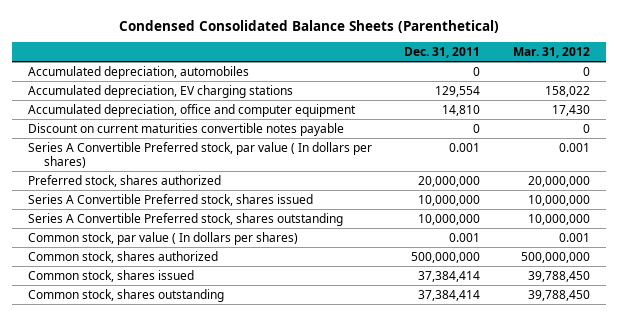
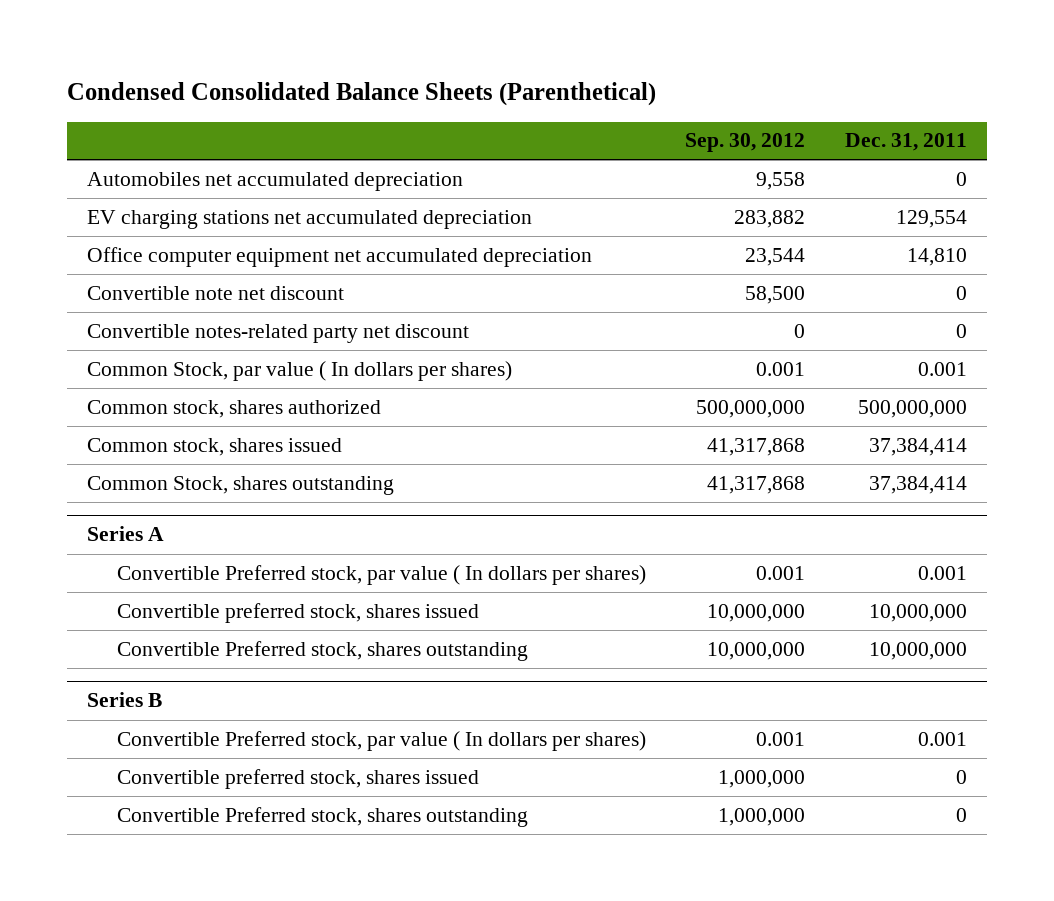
- | Dec. 31, 2011 | Mar. 31, 2012
+ | Sep. 30, 2012 | Dec. 31, 2011
- Accumulated depreciation, automobiles | 0 | 0
- Accumulated depreciation, EV charging stations | 129,554 | 158,022
- Accumulated depreciation, office and computer equipment | 14,810 | 17,430
- Discount on current maturities convertible notes payable | 0 | 0
- Series A Convertible Preferred stock, par value ( In dollars per shares) | 0.001 | 0.001
- Preferred stock, shares authorized | 20,000,000 | 20,000,000
- Series A Convertible Preferred stock, shares issued | 10,000,000 | 10,000,000
- Series A Convertible Preferred stock, shares outstanding | 10,000,000 | 10,000,000
- Common stock, par value ( In dollars per shares) | 0.001 | 0.001
+ Automobiles net accumulated depreciation | 9,558 | 0
+ EV charging stations net accumulated depreciation | 283,882 | 129,554
+ Office computer equipment net accumulated depreciation | 23,544 | 14,810
+ Convertible note net discount | 58,500 | 0
+ Convertible notes-related party net discount | 0 | 0
+ Common Stock, par value ( In dollars per shares) | 0.001 | 0.001
- Common stock, shares outstanding | 37,384,414 | 39,788,450
+ Common Stock, shares outstanding | 41,317,868 | 37,384,414
+ Series A
+ Convertible Preferred stock, par value ( In dollars per shares) | 0.001 | 0.001
+ Convertible preferred stock, shares issued | 10,000,000 | 10,000,000
+ Convertible Preferred stock, shares outstanding | 10,000,000 | 10,000,000
+ Series B
+ Convertible Preferred stock, par value ( In dollars per shares) | 0.001 | 0.001
+ Convertible preferred stock, shares issued | 1,000,000 | 0
+ Convertible Preferred stock, shares outstanding | 1,000,000 | 0

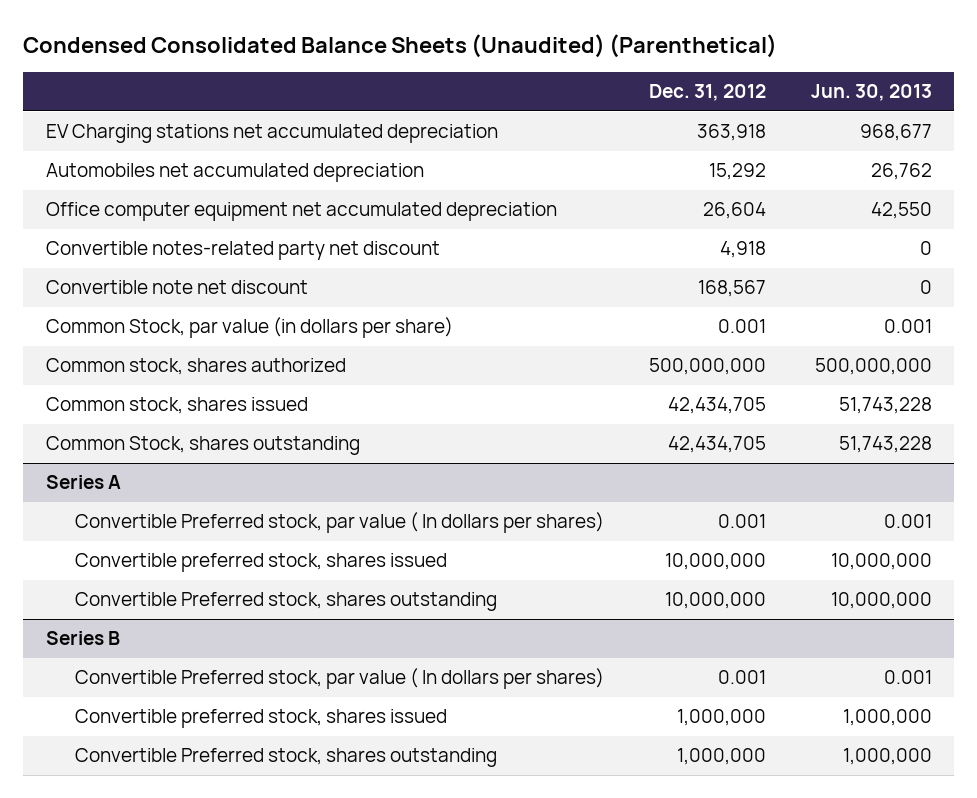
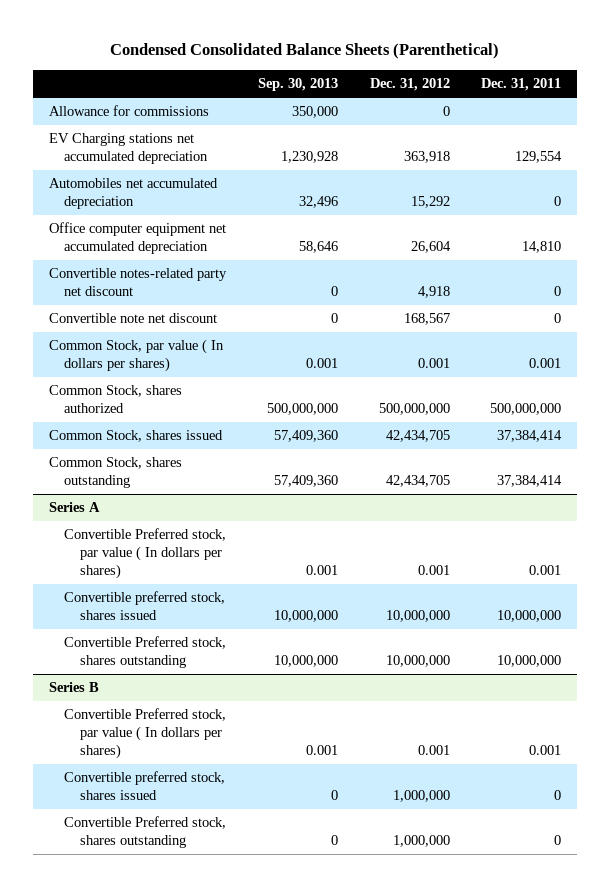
- Condensed Consolidated Balance Sheets (Unaudited) (Parenthetical)
+ Condensed Consolidated Balance Sheets (Parenthetical)
- | Dec. 31, 2012 | Jun. 30, 2013
+ | Sep. 30, 2013 | Dec. 31, 2012 | Dec. 31, 2011
+ Allowance for commissions | 350,000 | 0 |
- Common Stock, par value (in dollars per share) | 0.001 | 0.001
- Common stock, shares authorized | 500,000,000 | 500,000,000
- Common stock, shares issued | 42,434,705 | 51,743,228
+ Common Stock, par value ( In dollars per shares) | 0.001 | 0.001 | 0.001
+ Common Stock, shares authorized | 500,000,000 | 500,000,000 | 500,000,000
+ Common Stock, shares issued | 57,409,360 | 42,434,705 | 37,384,414

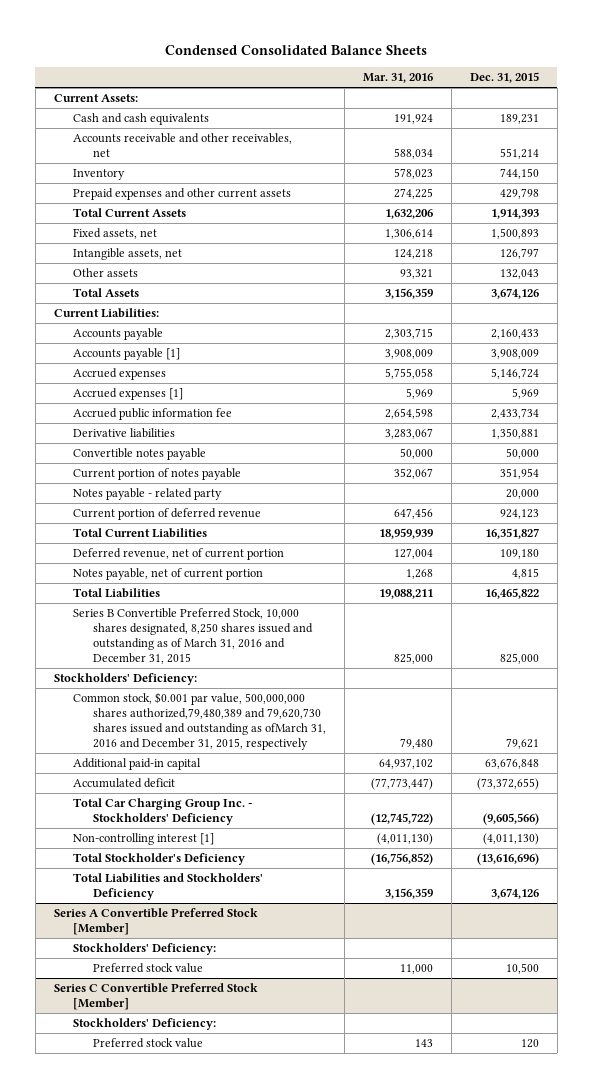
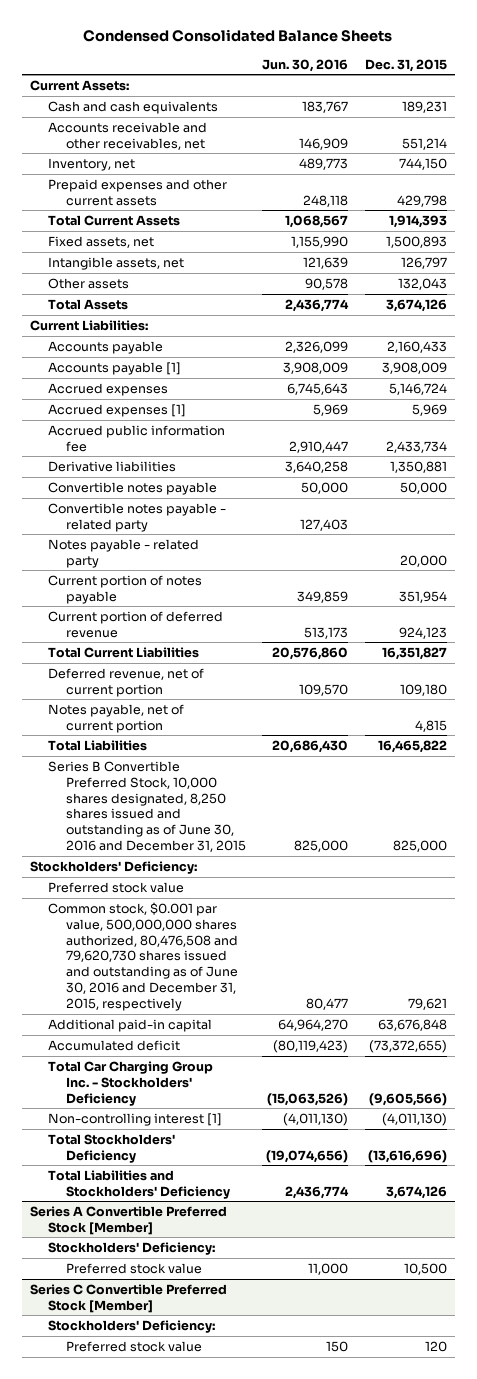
- | Mar. 31, 2016 | Dec. 31, 2015
+ | Jun. 30, 2016 | Dec. 31, 2015
- Inventory | 578,023 | 744,150
+ Inventory, net | 489,773 | 744,150
+ Convertible notes payable - related party | 127,403 |
moved down: Current portion of notes payable | 349,859 | 351,954
- Series B Convertible Preferred Stock, 10,000 shares designated, 8,250 shares issued and outstanding as of March 31, 2016 and December 31, 2015 | 825,000 | 825,000
+ Series B Convertible Preferred Stock, 10,000 shares designated, 8,250 shares issued and outstanding as of June 30, 2016 and December 31, 2015 | 825,000 | 825,000
- Common stock, $0.001 par value, 500,000,000 shares authorized,79,480,389 and 79,620,730 shares issued and outstanding as ofMarch 31, 2016 and December 31, 2015, respectively | 79,480 | 79,621
+ Preferred stock value
+ Common stock, $0.001 par value, 500,000,000 shares authorized, 80,476,508 and 79,620,730 shares issued and outstanding as of June 30, 2016 and December 31, 2015, respectively | 80,477 | 79,621
- Total Stockholder's Deficiency | (16,756,852) | (13,616,696)
+ Total Stockholders' Deficiency | (19,074,656) | (13,616,696)

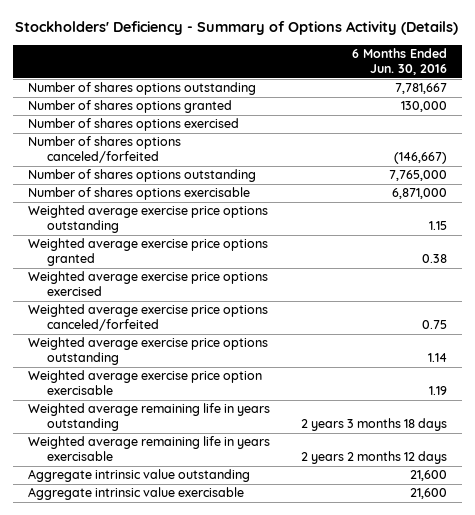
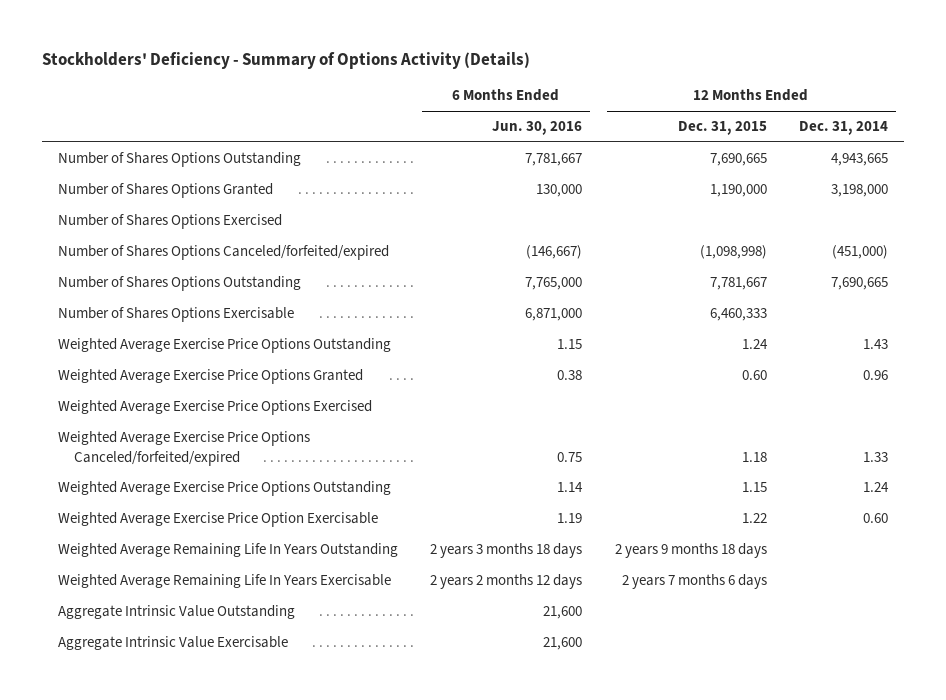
- | 6 Months Ended Jun. 30, 2016
+ | 6 Months Ended Jun. 30, 2016 | 12 Months Ended Dec. 31, 2015 | 12 Months Ended Dec. 31, 2014
- Number of shares options outstanding | 7,781,667
- Number of shares options granted | 130,000
- Number of shares options exercised
- Number of shares options canceled/forfeited | (146,667)
- Number of shares options outstanding | 7,765,000
- Number of shares options exercisable | 6,871,000
- Weighted average exercise price options outstanding | 1.15
- Weighted average exercise price options granted | 0.38
- Weighted average exercise price options exercised
- Weighted average exercise price options canceled/forfeited | 0.75
- Weighted average exercise price options outstanding | 1.14
- Weighted average exercise price option exercisable | 1.19
- Weighted average remaining life in years outstanding | 2 years 3 months 18 days
- Weighted average remaining life in years exercisable | 2 years 2 months 12 days
- Aggregate intrinsic value outstanding | 21,600
- Aggregate intrinsic value exercisable | 21,600
+ Number of Shares Options Outstanding | 7,781,667 | 7,690,665 | 4,943,665
+ Number of Shares Options Granted | 130,000 | 1,190,000 | 3,198,000
+ Number of Shares Options Exercised
+ Number of Shares Options Canceled/forfeited/expired | (146,667) | (1,098,998) | (451,000)
+ Number of Shares Options Outstanding | 7,765,000 | 7,781,667 | 7,690,665
+ Number of Shares Options Exercisable | 6,871,000 | 6,460,333 |
+ Weighted Average Exercise Price Options Outstanding | 1.15 | 1.24 | 1.43
+ Weighted Average Exercise Price Options Granted | 0.38 | 0.60 | 0.96
+ Weighted Average Exercise Price Options Exercised
+ Weighted Average Exercise Price Options Canceled/forfeited/expired | 0.75 | 1.18 | 1.33
+ Weighted Average Exercise Price Options Outstanding | 1.14 | 1.15 | 1.24
+ Weighted Average Exercise Price Option Exercisable | 1.19 | 1.22 | 0.60
+ Weighted Average Remaining Life In Years Outstanding | 2 years 3 months 18 days | 2 years 9 months 18 days |
+ Weighted Average Remaining Life In Years Exercisable | 2 years 2 months 12 days | 2 years 7 months 6 days |
+ Aggregate Intrinsic Value Outstanding | 21,600 | |
+ Aggregate Intrinsic Value Exercisable | 21,600 | |

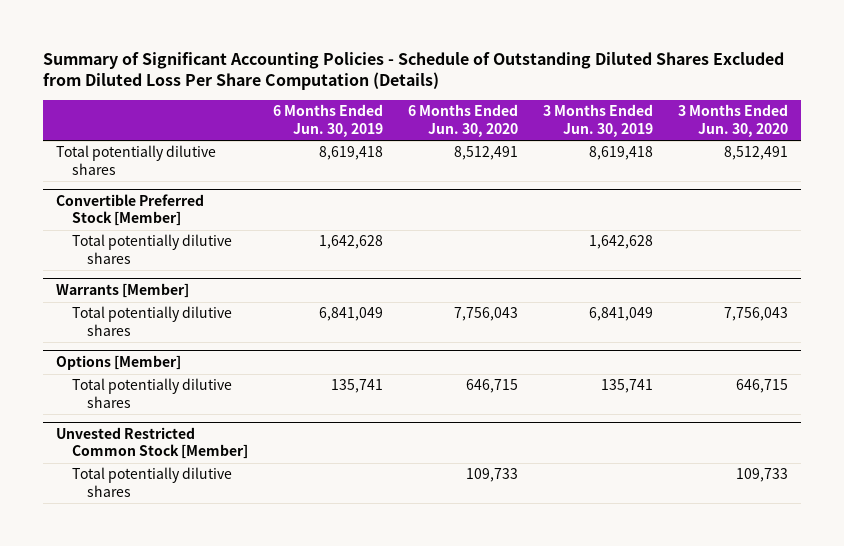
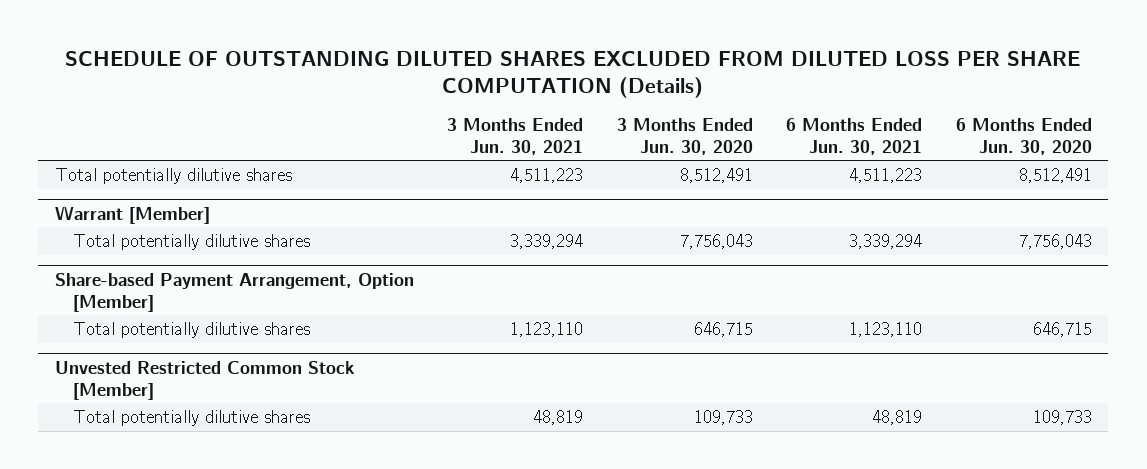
- Summary of Significant Accounting Policies - Schedule of Outstanding Diluted Shares Excluded from Diluted Loss Per Share Computation (Details)
+ SCHEDULE OF OUTSTANDING DILUTED SHARES EXCLUDED FROM DILUTED LOSS PER SHARE COMPUTATION (Details)
- | 6 Months Ended Jun. 30, 2019 | 6 Months Ended Jun. 30, 2020 | 3 Months Ended Jun. 30, 2019 | 3 Months Ended Jun. 30, 2020
+ | 3 Months Ended Jun. 30, 2021 | 3 Months Ended Jun. 30, 2020 | 6 Months Ended Jun. 30, 2021 | 6 Months Ended Jun. 30, 2020
- Convertible Preferred Stock [Member]
- Total potentially dilutive shares | 1,642,628 | | 1,642,628 |
- Warrants [Member]
+ Warrant [Member]
- Options [Member]
+ Share-based Payment Arrangement, Option [Member]

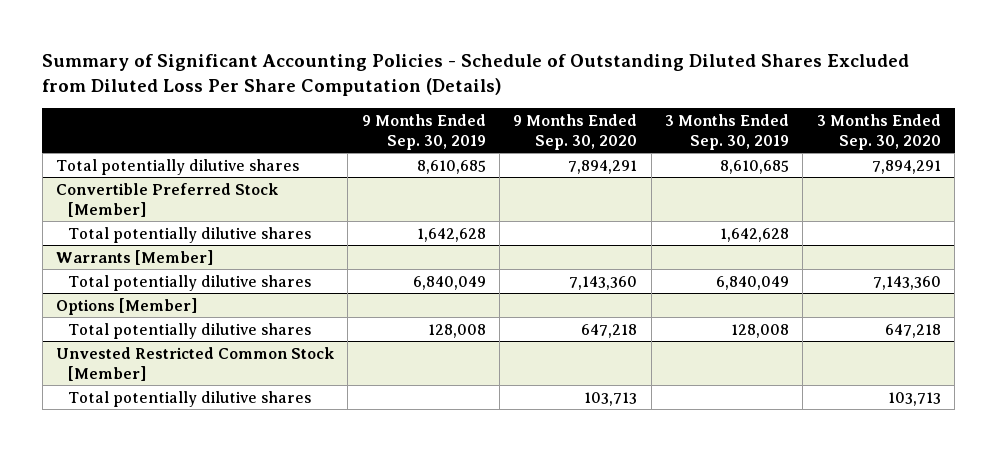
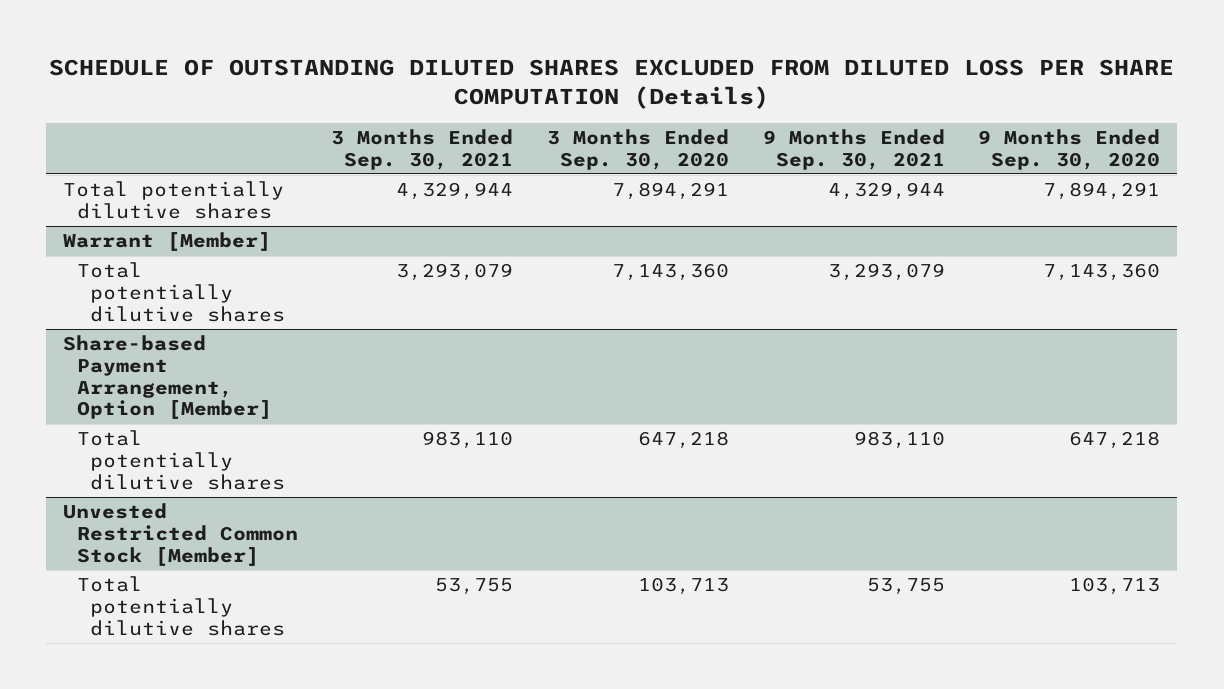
- Summary of Significant Accounting Policies - Schedule of Outstanding Diluted Shares Excluded from Diluted Loss Per Share Computation (Details)
+ SCHEDULE OF OUTSTANDING DILUTED SHARES EXCLUDED FROM DILUTED LOSS PER SHARE COMPUTATION (Details)
- | 9 Months Ended Sep. 30, 2019 | 9 Months Ended Sep. 30, 2020 | 3 Months Ended Sep. 30, 2019 | 3 Months Ended Sep. 30, 2020
+ | 3 Months Ended Sep. 30, 2021 | 3 Months Ended Sep. 30, 2020 | 9 Months Ended Sep. 30, 2021 | 9 Months Ended Sep. 30, 2020
- Convertible Preferred Stock [Member]
- Total potentially dilutive shares | 1,642,628 | | 1,642,628 |
- Warrants [Member]
+ Warrant [Member]
- Options [Member]
+ Share-based Payment Arrangement, Option [Member]

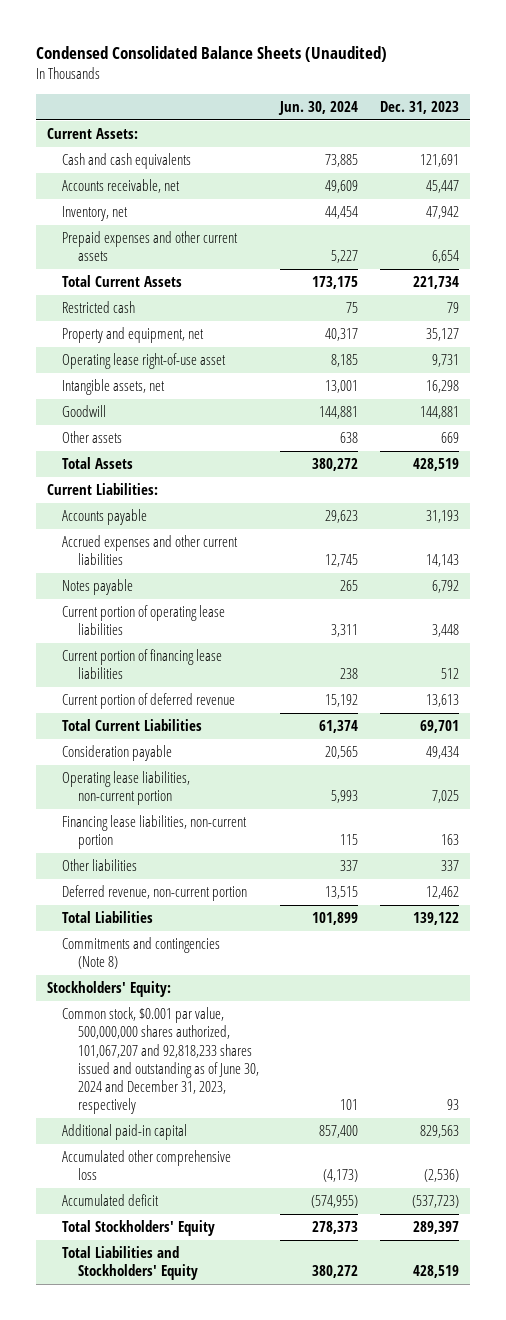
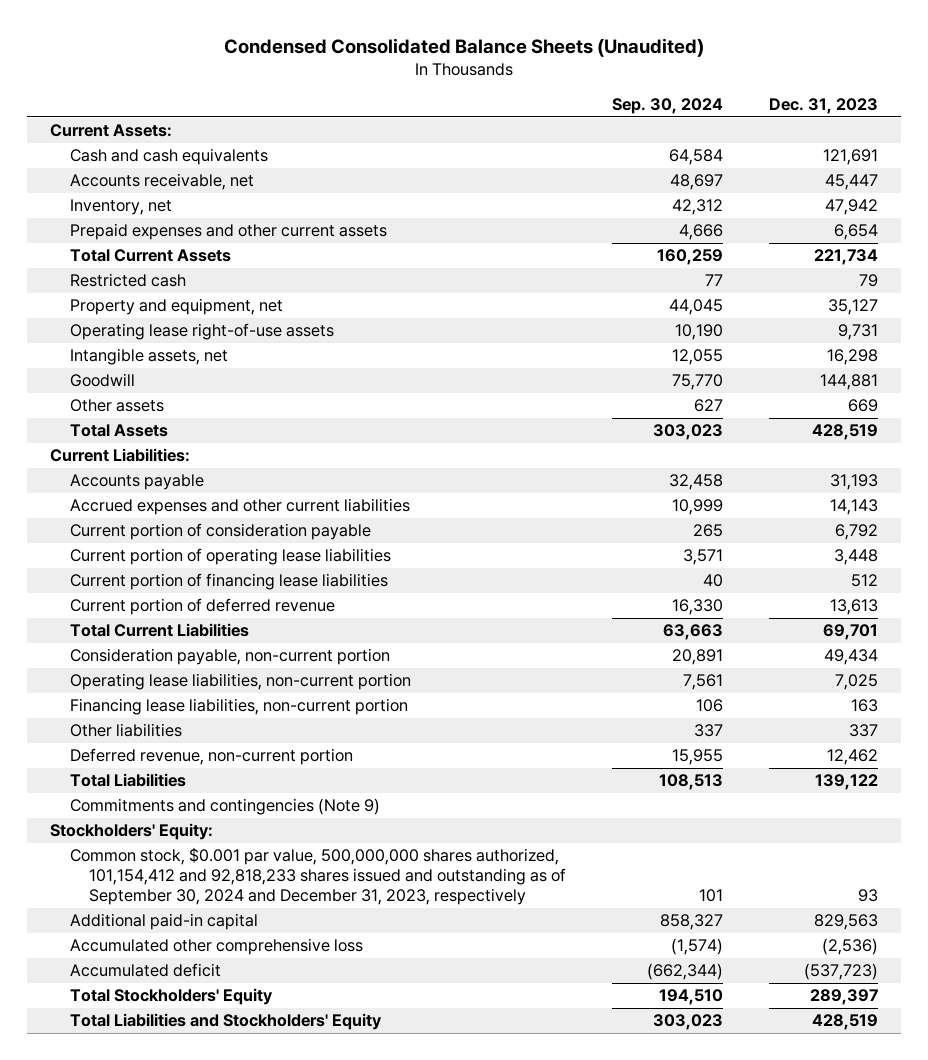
- | Jun. 30, 2024 | Dec. 31, 2023
+ | Sep. 30, 2024 | Dec. 31, 2023
- Operating lease right-of-use asset | 8,185 | 9,731
+ Operating lease right-of-use assets | 10,190 | 9,731
- Notes payable | 265 | 6,792
+ Current portion of consideration payable | 265 | 6,792
- Consideration payable | 20,565 | 49,434
+ Consideration payable, non-current portion | 20,891 | 49,434
- Commitments and contingencies (Note 8)
+ Commitments and contingencies (Note 9)
- Common stock, $0.001 par value, 500,000,000 shares authorized, 101,067,207 and 92,818,233 shares issued and outstanding as of June 30, 2024 and December 31, 2023, respectively | 101 | 93
+ Common stock, $0.001 par value, 500,000,000 shares authorized, 101,154,412 and 92,818,233 shares issued and outstanding as of September 30, 2024 and December 31, 2023, respectively | 101 | 93

